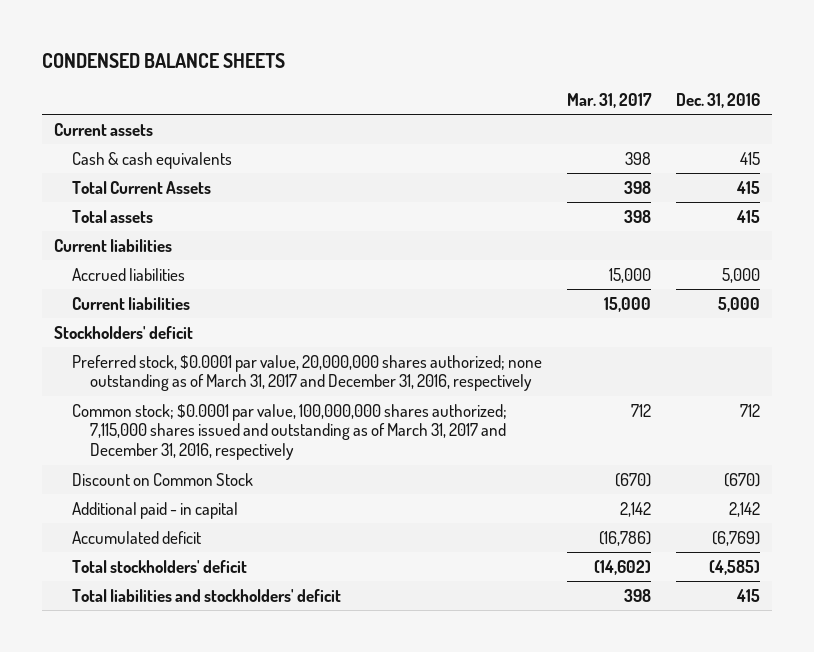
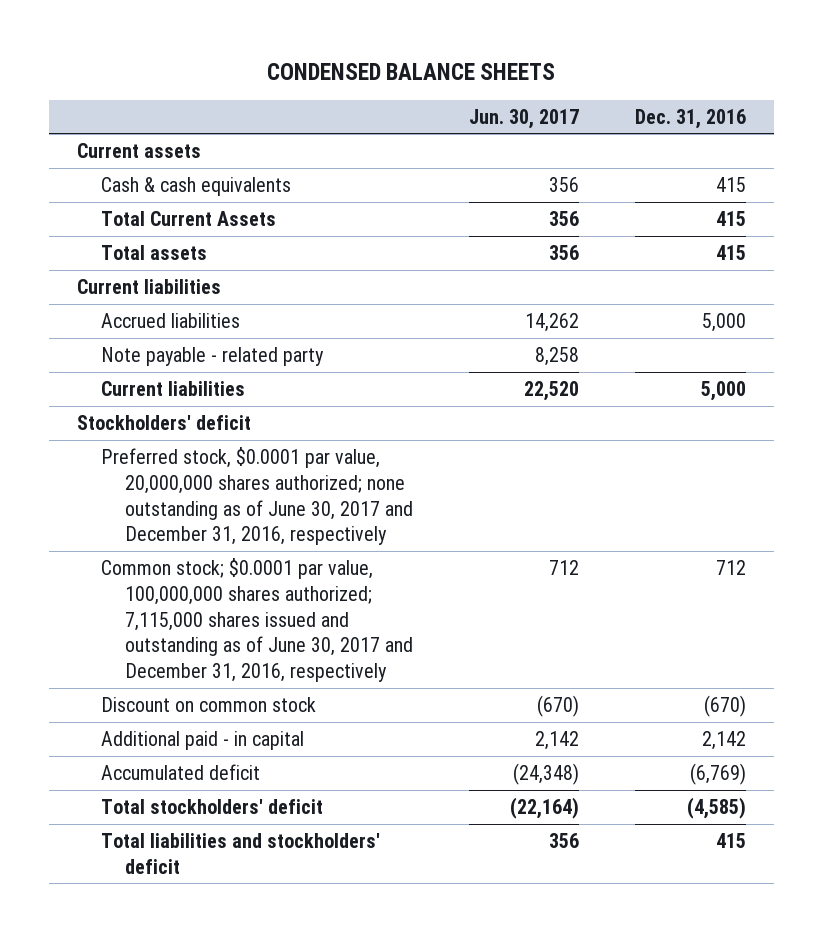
- | Mar. 31, 2017 | Dec. 31, 2016
+ | Jun. 30, 2017 | Dec. 31, 2016
+ Note payable - related party | 8,258 |
- Preferred stock, $0.0001 par value, 20,000,000 shares authorized; none outstanding as of March 31, 2017 and December 31, 2016, respectively
- Common stock; $0.0001 par value, 100,000,000 shares authorized; 7,115,000 shares issued and outstanding as of March 31, 2017 and December 31, 2016, respectively | 712 | 712
- Discount on Common Stock | (670) | (670)
+ Preferred stock, $0.0001 par value, 20,000,000 shares authorized; none outstanding as of June 30, 2017 and December 31, 2016, respectively
+ Common stock; $0.0001 par value, 100,000,000 shares authorized; 7,115,000 shares issued and outstanding as of June 30, 2017 and December 31, 2016, respectively | 712 | 712
+ Discount on common stock | (670) | (670)

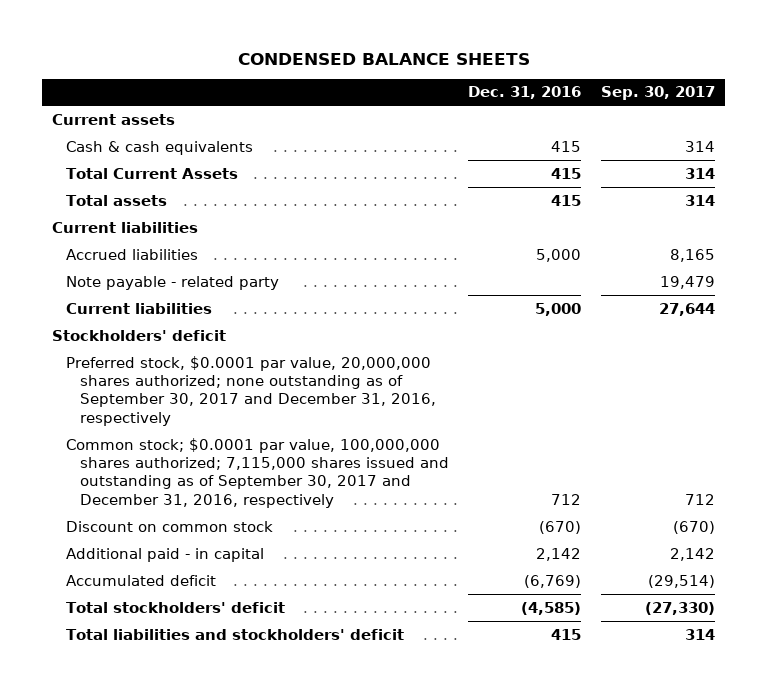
- | Jun. 30, 2017 | Dec. 31, 2016
+ | Dec. 31, 2016 | Sep. 30, 2017
- Preferred stock, $0.0001 par value, 20,000,000 shares authorized; none outstanding as of June 30, 2017 and December 31, 2016, respectively
- Common stock; $0.0001 par value, 100,000,000 shares authorized; 7,115,000 shares issued and outstanding as of June 30, 2017 and December 31, 2016, respectively | 712 | 712
+ Preferred stock, $0.0001 par value, 20,000,000 shares authorized; none outstanding as of September 30, 2017 and December 31, 2016, respectively
+ Common stock; $0.0001 par value, 100,000,000 shares authorized; 7,115,000 shares issued and outstanding as of September 30, 2017 and December 31, 2016, respectively | 712 | 712

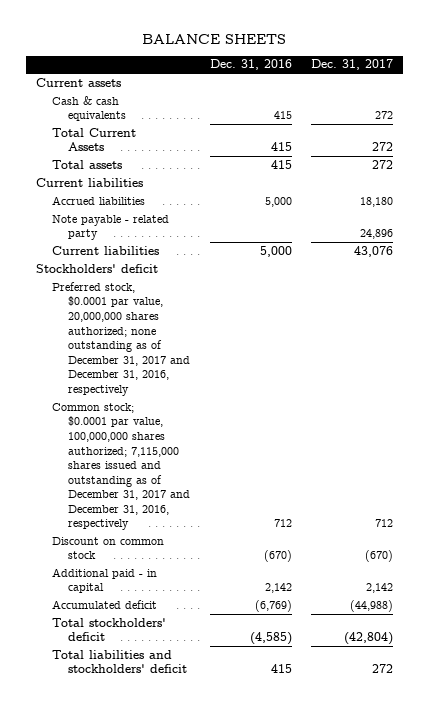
- CONDENSED BALANCE SHEETS
+ BALANCE SHEETS
- | Dec. 31, 2016 | Sep. 30, 2017
+ | Dec. 31, 2016 | Dec. 31, 2017
- Preferred stock, $0.0001 par value, 20,000,000 shares authorized; none outstanding as of September 30, 2017 and December 31, 2016, respectively
- Common stock; $0.0001 par value, 100,000,000 shares authorized; 7,115,000 shares issued and outstanding as of September 30, 2017 and December 31, 2016, respectively | 712 | 712
+ Preferred stock, $0.0001 par value, 20,000,000 shares authorized; none outstanding as of December 31, 2017 and December 31, 2016, respectively
+ Common stock; $0.0001 par value, 100,000,000 shares authorized; 7,115,000 shares issued and outstanding as of December 31, 2017 and December 31, 2016, respectively | 712 | 712

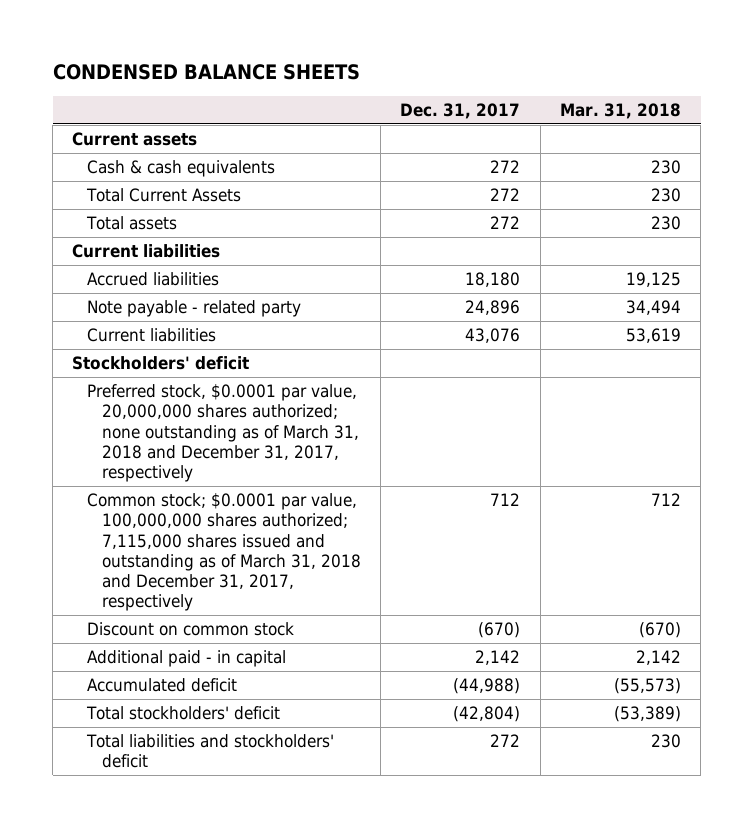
- BALANCE SHEETS
+ CONDENSED BALANCE SHEETS
- | Dec. 31, 2016 | Dec. 31, 2017
+ | Dec. 31, 2017 | Mar. 31, 2018
- Preferred stock, $0.0001 par value, 20,000,000 shares authorized; none outstanding as of December 31, 2017 and December 31, 2016, respectively
- Common stock; $0.0001 par value, 100,000,000 shares authorized; 7,115,000 shares issued and outstanding as of December 31, 2017 and December 31, 2016, respectively | 712 | 712
+ Preferred stock, $0.0001 par value, 20,000,000 shares authorized; none outstanding as of March 31, 2018 and December 31, 2017, respectively
+ Common stock; $0.0001 par value, 100,000,000 shares authorized; 7,115,000 shares issued and outstanding as of March 31, 2018 and December 31, 2017, respectively | 712 | 712

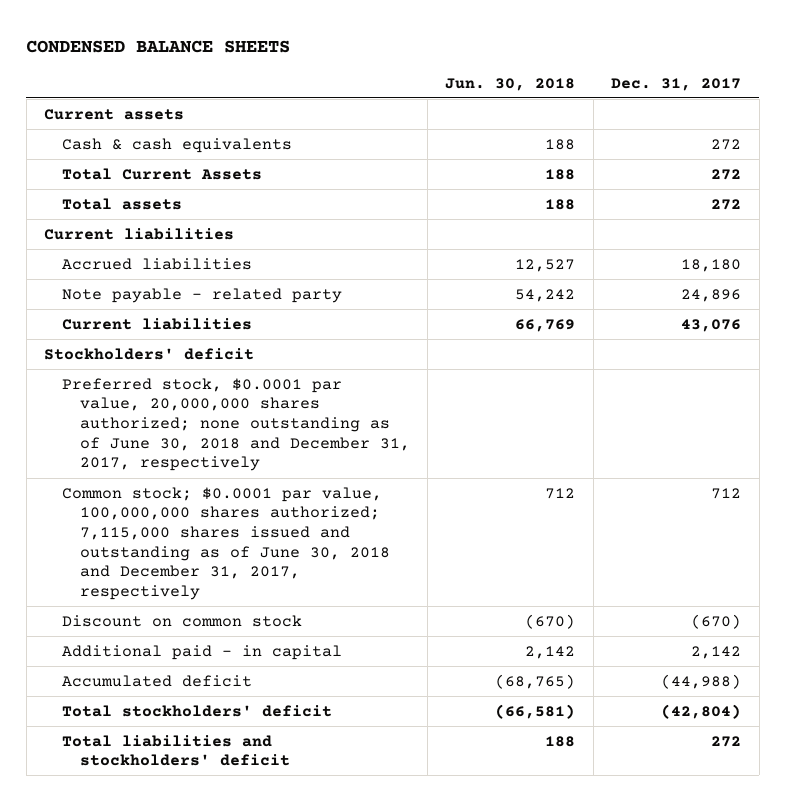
- | Dec. 31, 2017 | Mar. 31, 2018
+ | Jun. 30, 2018 | Dec. 31, 2017
- Preferred stock, $0.0001 par value, 20,000,000 shares authorized; none outstanding as of March 31, 2018 and December 31, 2017, respectively
- Common stock; $0.0001 par value, 100,000,000 shares authorized; 7,115,000 shares issued and outstanding as of March 31, 2018 and December 31, 2017, respectively | 712 | 712
+ Preferred stock, $0.0001 par value, 20,000,000 shares authorized; none outstanding as of June 30, 2018 and December 31, 2017, respectively
+ Common stock; $0.0001 par value, 100,000,000 shares authorized; 7,115,000 shares issued and outstanding as of June 30, 2018 and December 31, 2017, respectively | 712 | 712

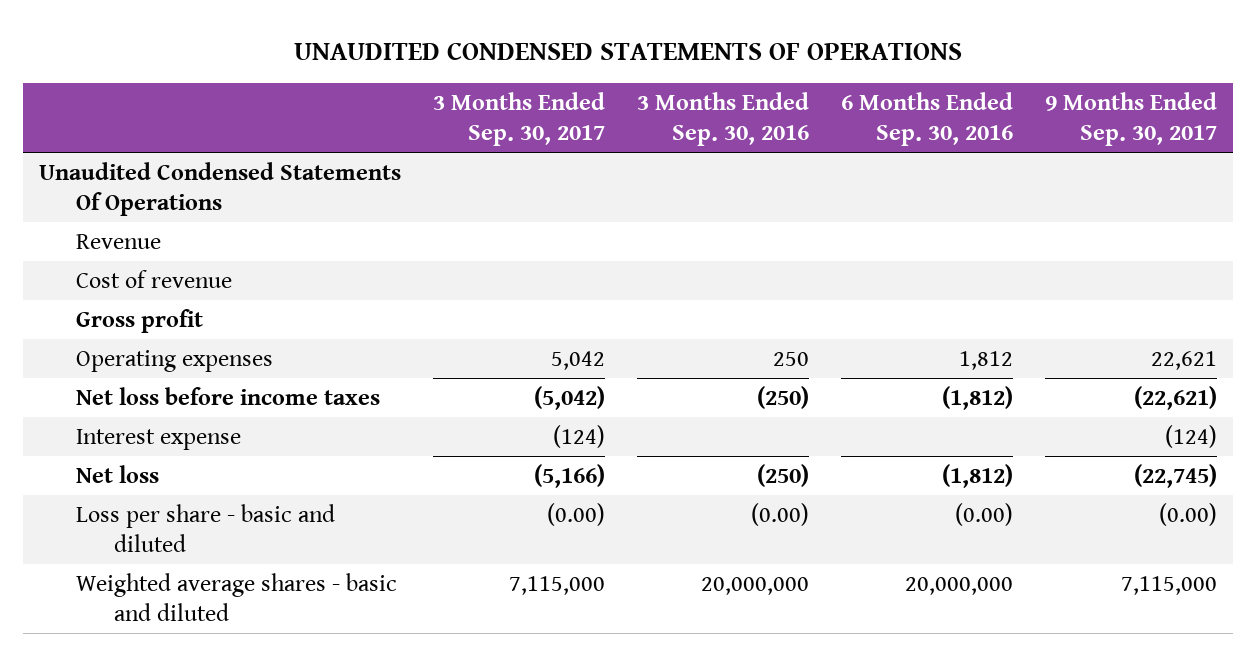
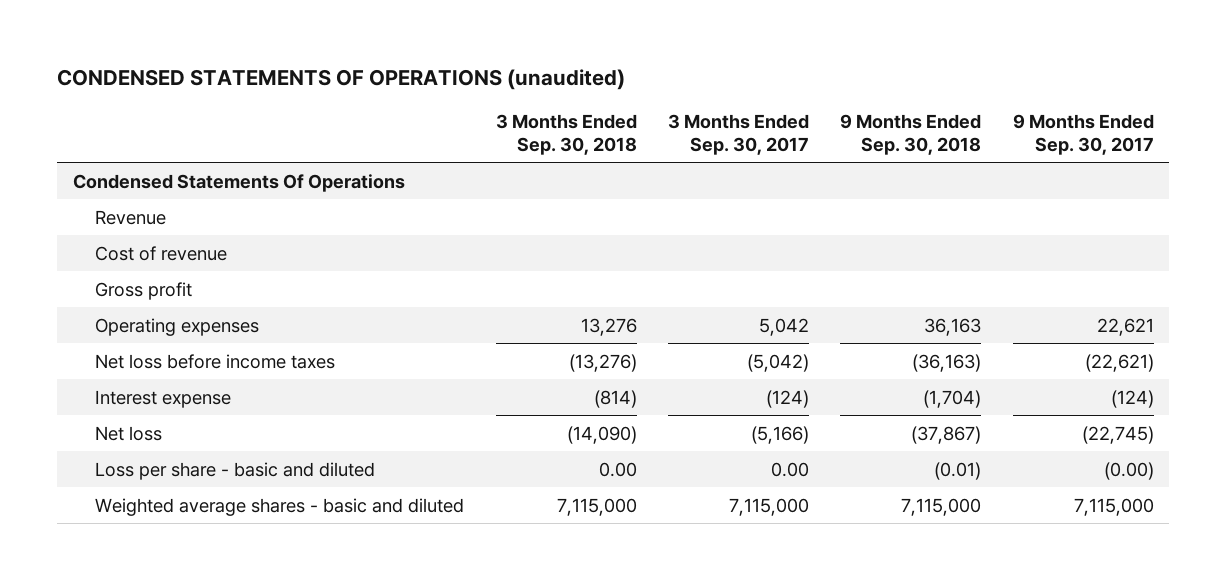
- UNAUDITED CONDENSED STATEMENTS OF OPERATIONS
+ CONDENSED STATEMENTS OF OPERATIONS (unaudited)
- | 3 Months Ended Sep. 30, 2017 | 3 Months Ended Sep. 30, 2016 | 6 Months Ended Sep. 30, 2016 | 9 Months Ended Sep. 30, 2017
+ | 3 Months Ended Sep. 30, 2018 | 3 Months Ended Sep. 30, 2017 | 9 Months Ended Sep. 30, 2018 | 9 Months Ended Sep. 30, 2017
- Unaudited Condensed Statements Of Operations
+ Condensed Statements Of Operations
- Loss per share - basic and diluted | (0.00) | (0.00) | (0.00) | (0.00)
+ Loss per share - basic and diluted | 0.00 | 0.00 | (0.01) | (0.00)

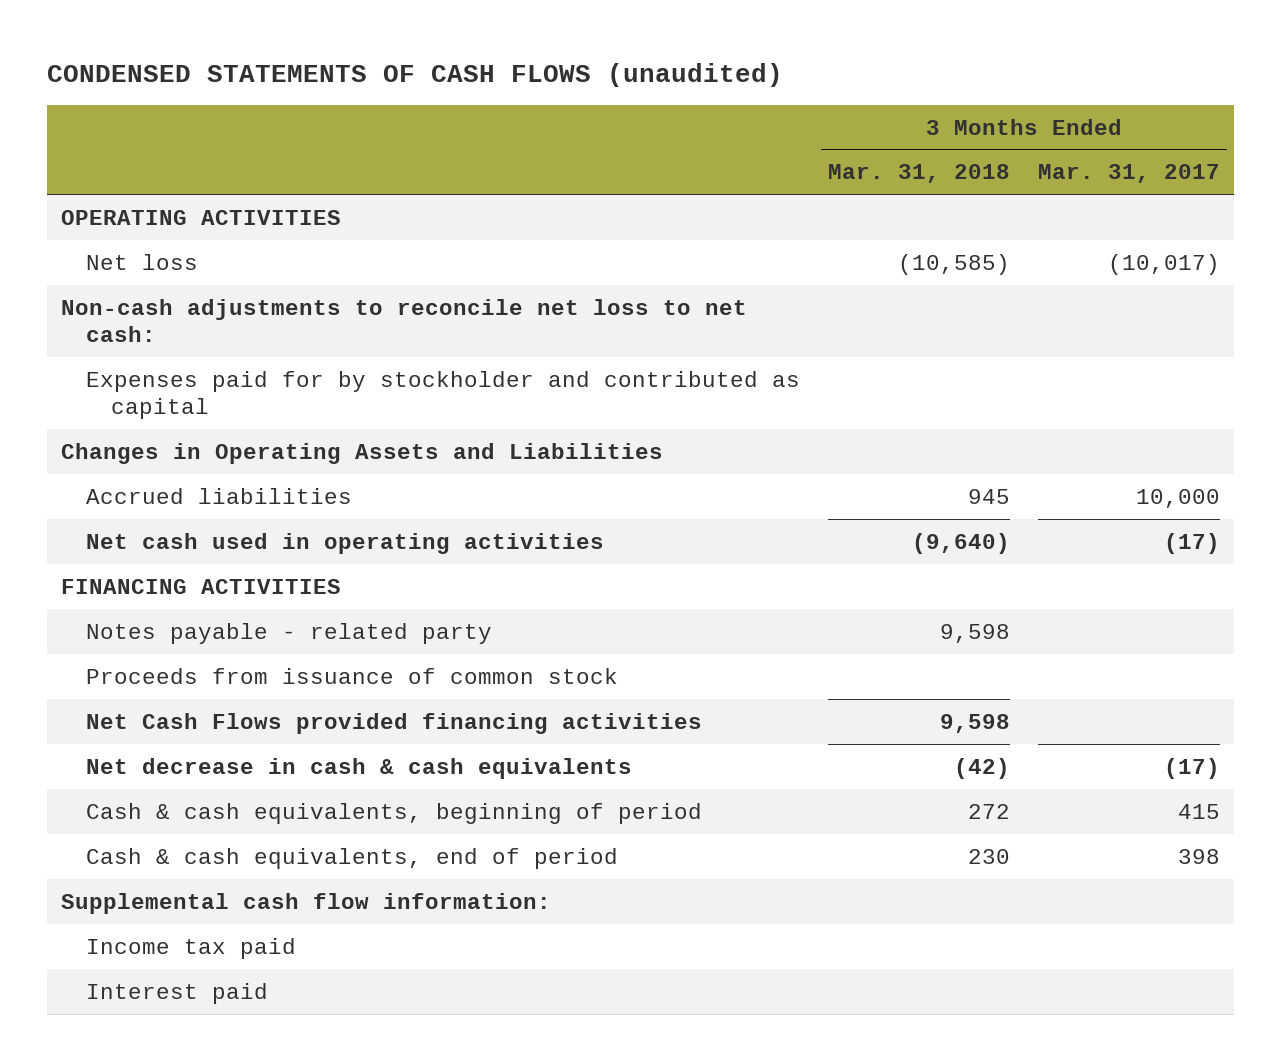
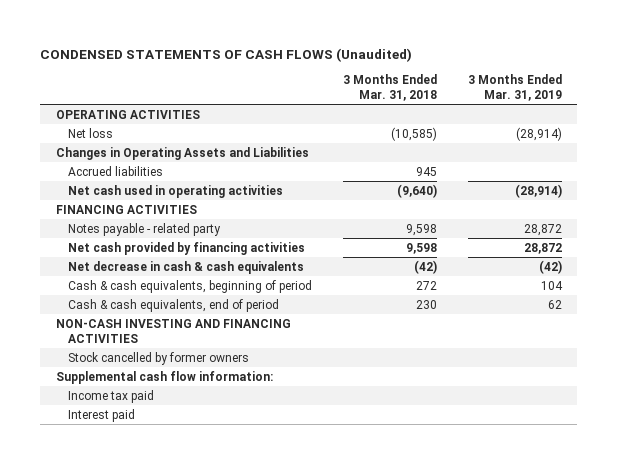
- CONDENSED STATEMENTS OF CASH FLOWS (unaudited)
+ CONDENSED STATEMENTS OF CASH FLOWS (Unaudited)
- | 3 Months Ended Mar. 31, 2018 | 3 Months Ended Mar. 31, 2017
+ | 3 Months Ended Mar. 31, 2018 | 3 Months Ended Mar. 31, 2019
- Non-cash adjustments to reconcile net loss to net cash:
- Expenses paid for by stockholder and contributed as capital
- Proceeds from issuance of common stock
- Net Cash Flows provided financing activities | 9,598 |
+ Net cash provided by financing activities | 9,598 | 28,872
+ NON-CASH INVESTING AND FINANCING ACTIVITIES
+ Stock cancelled by former owners

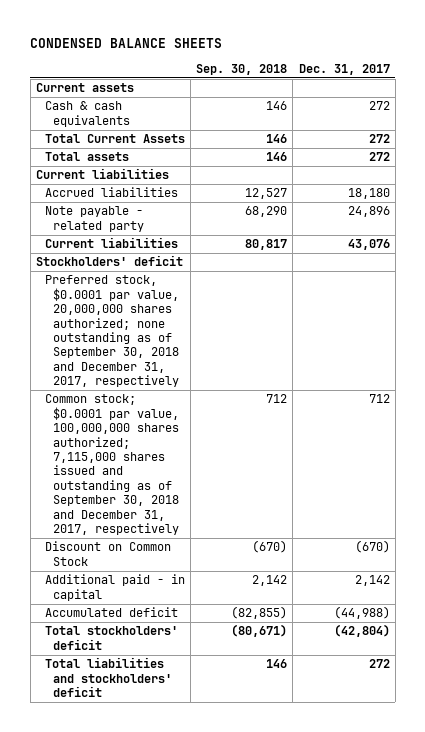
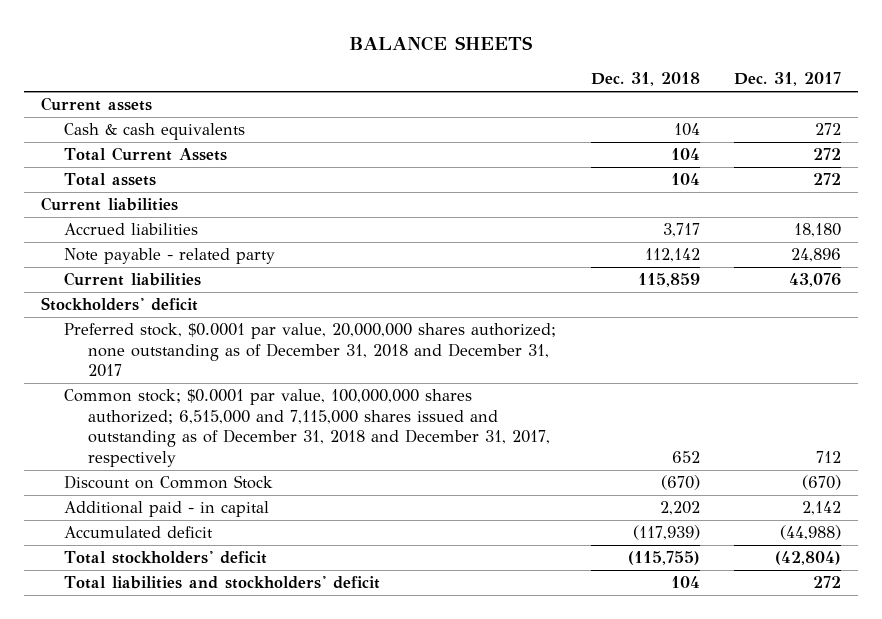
- CONDENSED BALANCE SHEETS
+ BALANCE SHEETS
- | Sep. 30, 2018 | Dec. 31, 2017
+ | Dec. 31, 2018 | Dec. 31, 2017
- Preferred stock, $0.0001 par value, 20,000,000 shares authorized; none outstanding as of September 30, 2018 and December 31, 2017, respectively
- Common stock; $0.0001 par value, 100,000,000 shares authorized; 7,115,000 shares issued and outstanding as of September 30, 2018 and December 31, 2017, respectively | 712 | 712
+ Preferred stock, $0.0001 par value, 20,000,000 shares authorized; none outstanding as of December 31, 2018 and December 31, 2017
+ Common stock; $0.0001 par value, 100,000,000 shares authorized; 6,515,000 and 7,115,000 shares issued and outstanding as of December 31, 2018 and December 31, 2017, respectively | 652 | 712

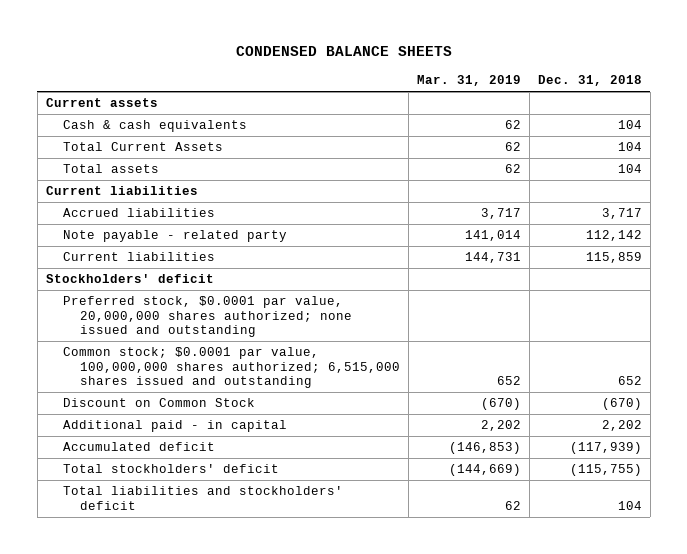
- BALANCE SHEETS
+ CONDENSED BALANCE SHEETS
- | Dec. 31, 2018 | Dec. 31, 2017
+ | Mar. 31, 2019 | Dec. 31, 2018
- Preferred stock, $0.0001 par value, 20,000,000 shares authorized; none outstanding as of December 31, 2018 and December 31, 2017
- Common stock; $0.0001 par value, 100,000,000 shares authorized; 6,515,000 and 7,115,000 shares issued and outstanding as of December 31, 2018 and December 31, 2017, respectively | 652 | 712
+ Preferred stock, $0.0001 par value, 20,000,000 shares authorized; none issued and outstanding
+ Common stock; $0.0001 par value, 100,000,000 shares authorized; 6,515,000 shares issued and outstanding | 652 | 652

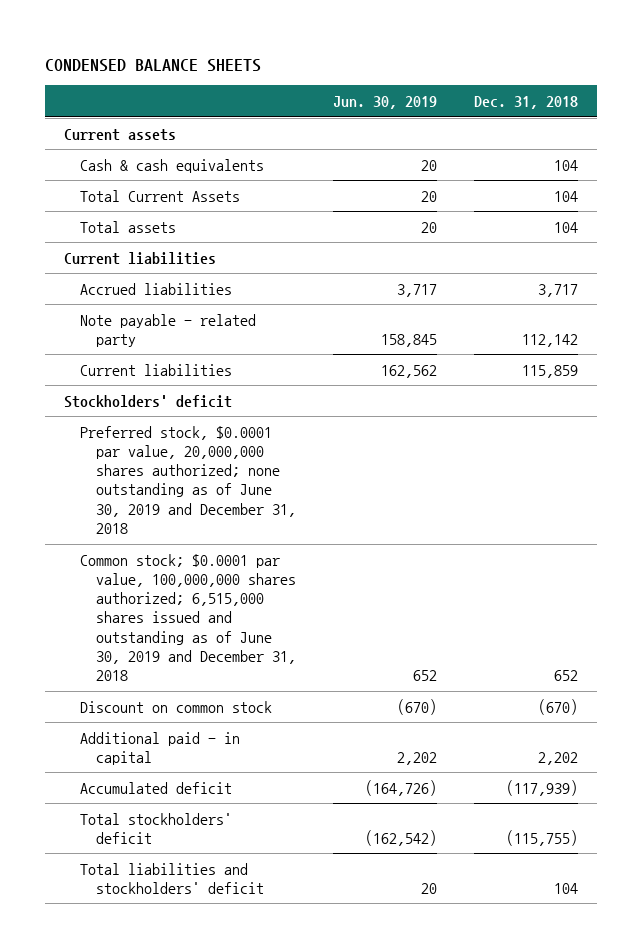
- | Mar. 31, 2019 | Dec. 31, 2018
+ | Jun. 30, 2019 | Dec. 31, 2018
- Preferred stock, $0.0001 par value, 20,000,000 shares authorized; none issued and outstanding
- Common stock; $0.0001 par value, 100,000,000 shares authorized; 6,515,000 shares issued and outstanding | 652 | 652
- Discount on Common Stock | (670) | (670)
+ Preferred stock, $0.0001 par value, 20,000,000 shares authorized; none outstanding as of June 30, 2019 and December 31, 2018
+ Common stock; $0.0001 par value, 100,000,000 shares authorized; 6,515,000 shares issued and outstanding as of June 30, 2019 and December 31, 2018 | 652 | 652
+ Discount on common stock | (670) | (670)

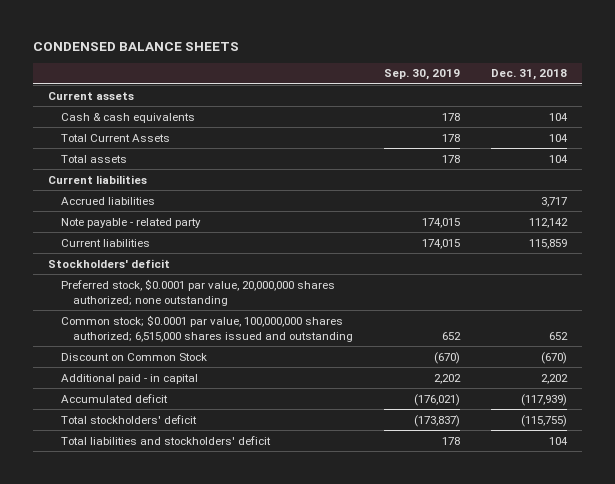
- | Jun. 30, 2019 | Dec. 31, 2018
+ | Sep. 30, 2019 | Dec. 31, 2018
- Preferred stock, $0.0001 par value, 20,000,000 shares authorized; none outstanding as of June 30, 2019 and December 31, 2018
- Common stock; $0.0001 par value, 100,000,000 shares authorized; 6,515,000 shares issued and outstanding as of June 30, 2019 and December 31, 2018 | 652 | 652
- Discount on common stock | (670) | (670)
+ Preferred stock, $0.0001 par value, 20,000,000 shares authorized; none outstanding
+ Common stock; $0.0001 par value, 100,000,000 shares authorized; 6,515,000 shares issued and outstanding | 652 | 652
+ Discount on Common Stock | (670) | (670)

